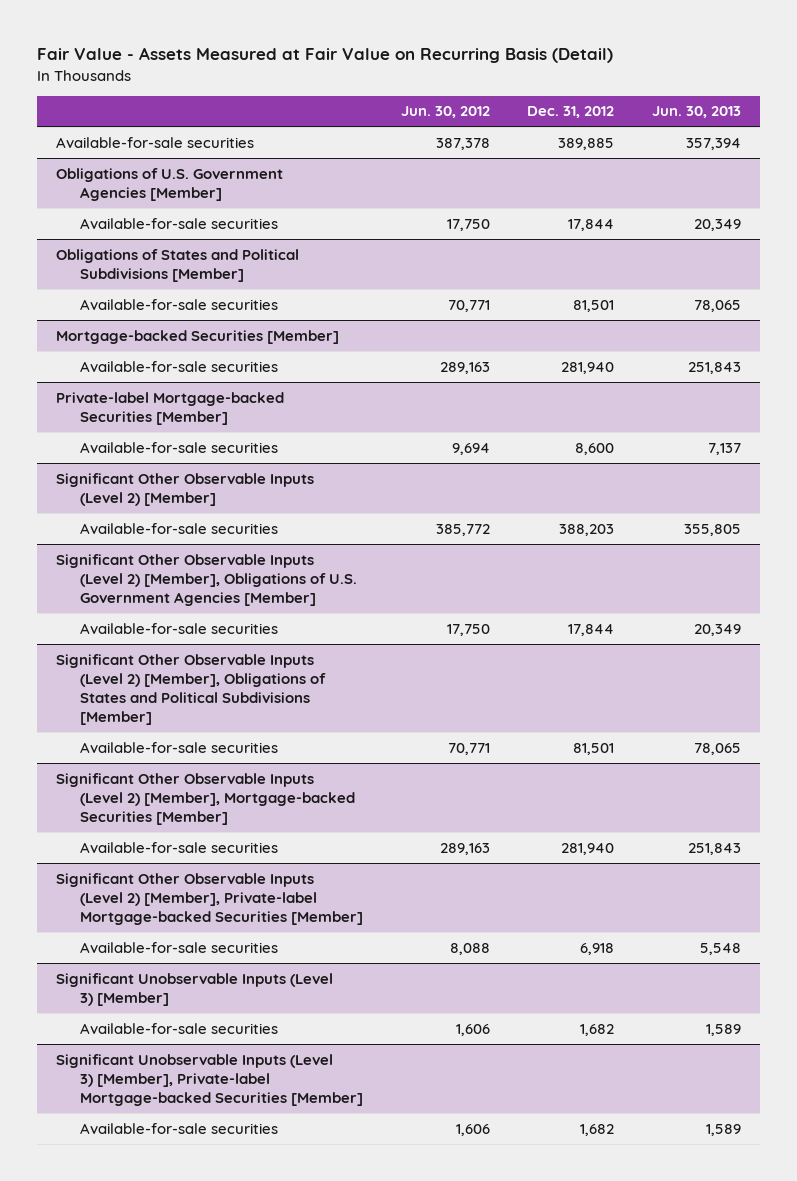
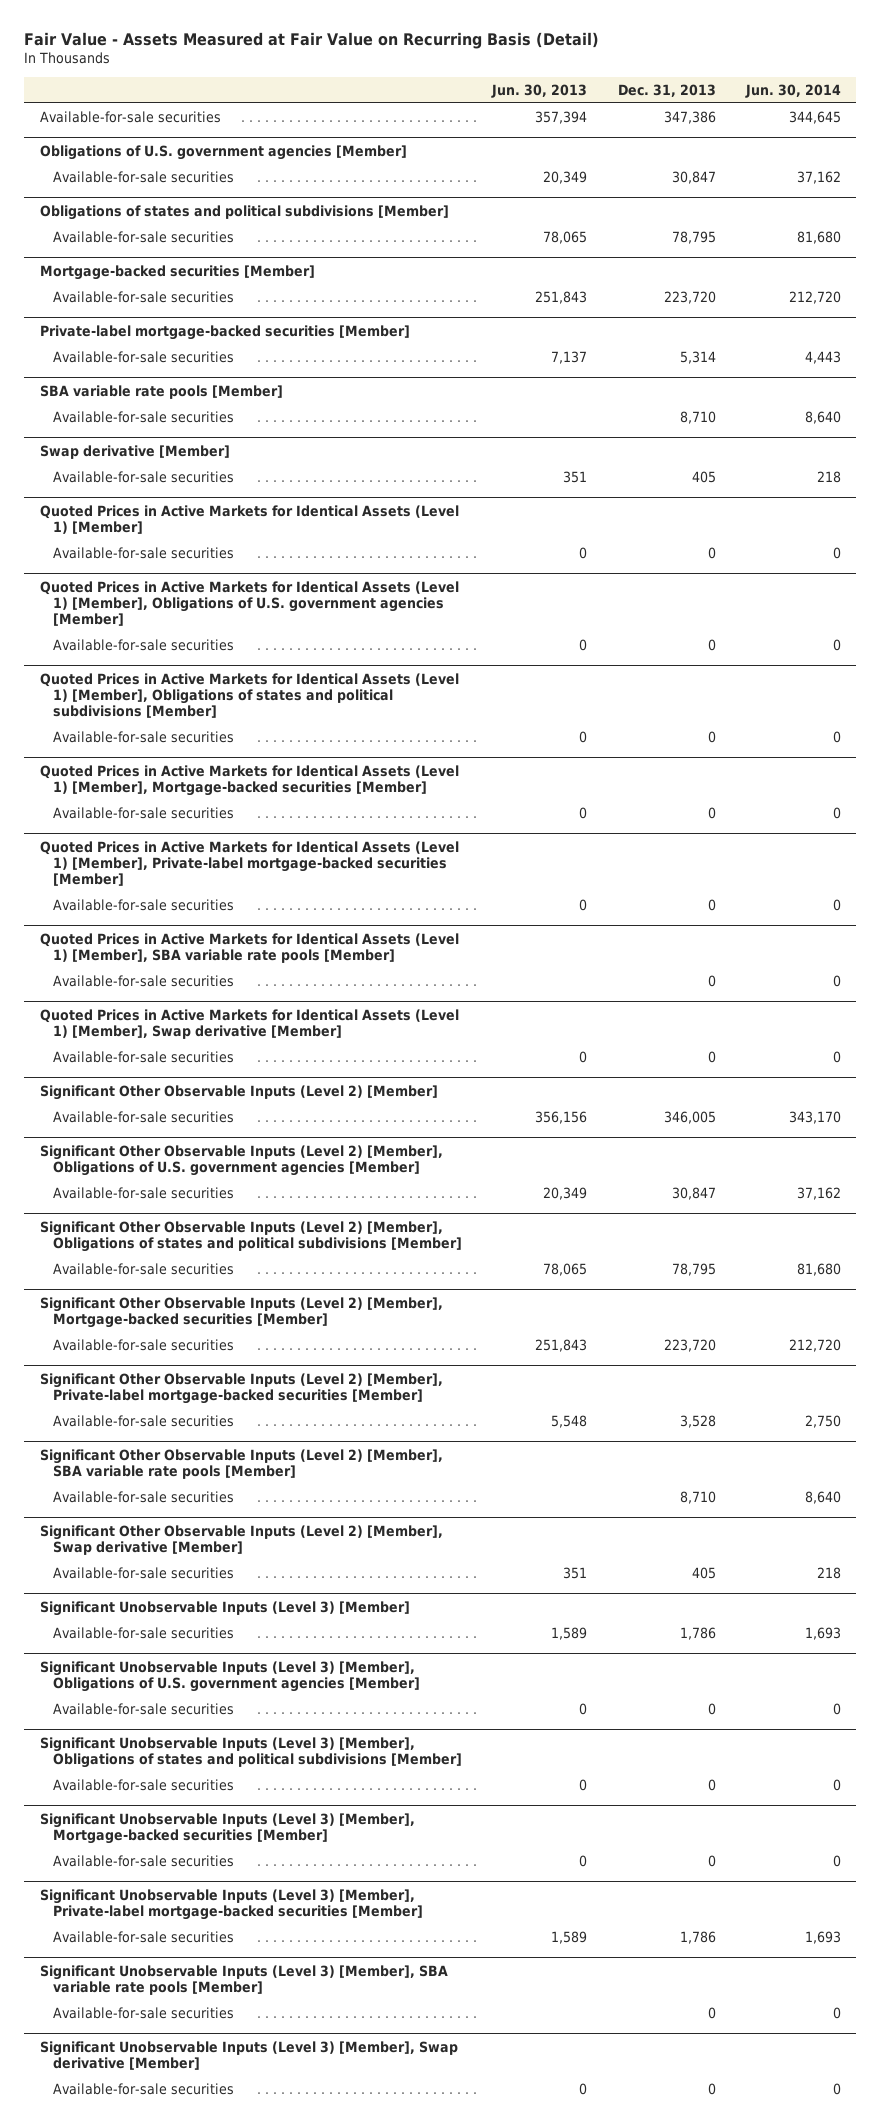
- | Jun. 30, 2012 | Dec. 31, 2012 | Jun. 30, 2013
+ | Jun. 30, 2013 | Dec. 31, 2013 | Jun. 30, 2014
- Obligations of U.S. Government Agencies [Member]
+ Obligations of U.S. government agencies [Member]
- Obligations of States and Political Subdivisions [Member]
+ Obligations of states and political subdivisions [Member]
- Mortgage-backed Securities [Member]
+ Mortgage-backed securities [Member]
- Private-label Mortgage-backed Securities [Member]
+ Private-label mortgage-backed securities [Member]
+ SBA variable rate pools [Member]
+ Available-for-sale securities | | 8,710 | 8,640
+ Swap derivative [Member]
+ Available-for-sale securities | 351 | 405 | 218
+ Quoted Prices in Active Markets for Identical Assets (Level 1) [Member]
+ Available-for-sale securities | 0 | 0 | 0
+ Quoted Prices in Active Markets for Identical Assets (Level 1) [Member], Obligations of U.S. government agencies [Member]
+ Available-for-sale securities | 0 | 0 | 0
+ Quoted Prices in Active Markets for Identical Assets (Level 1) [Member], Obligations of states and political subdivisions [Member]
+ Available-for-sale securities | 0 | 0 | 0
+ Quoted Prices in Active Markets for Identical Assets (Level 1) [Member], Mortgage-backed securities [Member]
+ Available-for-sale securities | 0 | 0 | 0
+ Quoted Prices in Active Markets for Identical Assets (Level 1) [Member], Private-label mortgage-backed securities [Member]
+ Available-for-sale securities | 0 | 0 | 0
+ Quoted Prices in Active Markets for Identical Assets (Level 1) [Member], SBA variable rate pools [Member]
+ Available-for-sale securities | | 0 | 0
+ Quoted Prices in Active Markets for Identical Assets (Level 1) [Member], Swap derivative [Member]
+ Available-for-sale securities | 0 | 0 | 0
@ Significant Other Observable Inputs (Level 2) [Member]
- Available-for-sale securities | 385,772 | 388,203 | 355,805
- Significant Other Observable Inputs (Level 2) [Member], Obligations of U.S. Government Agencies [Member]
@ Significant Other Observable Inputs (Level 2) [Member]
+ Available-for-sale securities | 356,156 | 346,005 | 343,170
+ Significant Other Observable Inputs (Level 2) [Member], Obligations of U.S. government agencies [Member]
- Significant Other Observable Inputs (Level 2) [Member], Obligations of States and Political Subdivisions [Member]
+ Significant Other Observable Inputs (Level 2) [Member], Obligations of states and political subdivisions [Member]
- Significant Other Observable Inputs (Level 2) [Member], Mortgage-backed Securities [Member]
+ Significant Other Observable Inputs (Level 2) [Member], Mortgage-backed securities [Member]
- Significant Other Observable Inputs (Level 2) [Member], Private-label Mortgage-backed Securities [Member]
+ Significant Other Observable Inputs (Level 2) [Member], Private-label mortgage-backed securities [Member]
+ Significant Other Observable Inputs (Level 2) [Member], SBA variable rate pools [Member]
+ Available-for-sale securities | | 8,710 | 8,640
+ Significant Other Observable Inputs (Level 2) [Member], Swap derivative [Member]
+ Available-for-sale securities | 351 | 405 | 218
- Significant Unobservable Inputs (Level 3) [Member], Private-label Mortgage-backed Securities [Member]
+ Significant Unobservable Inputs (Level 3) [Member], Obligations of U.S. government agencies [Member]
+ Available-for-sale securities | 0 | 0 | 0
+ Significant Unobservable Inputs (Level 3) [Member], Obligations of states and political subdivisions [Member]
+ Available-for-sale securities | 0 | 0 | 0
+ Significant Unobservable Inputs (Level 3) [Member], Mortgage-backed securities [Member]
+ Available-for-sale securities | 0 | 0 | 0
+ Significant Unobservable Inputs (Level 3) [Member], Private-label mortgage-backed securities [Member]
+ Significant Unobservable Inputs (Level 3) [Member], SBA variable rate pools [Member]
+ Available-for-sale securities | | 0 | 0
+ Significant Unobservable Inputs (Level 3) [Member], Swap derivative [Member]
+ Available-for-sale securities | 0 | 0 | 0

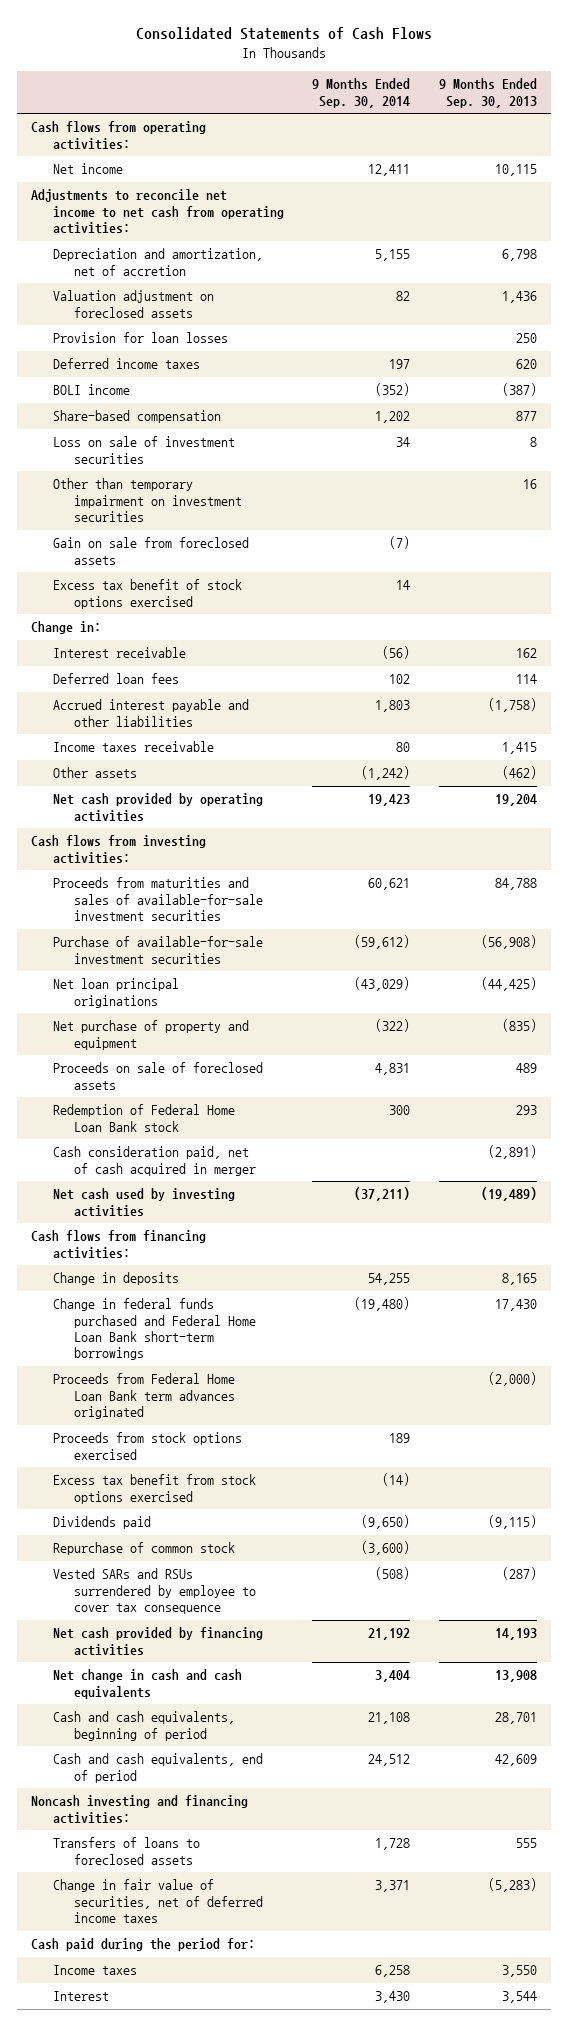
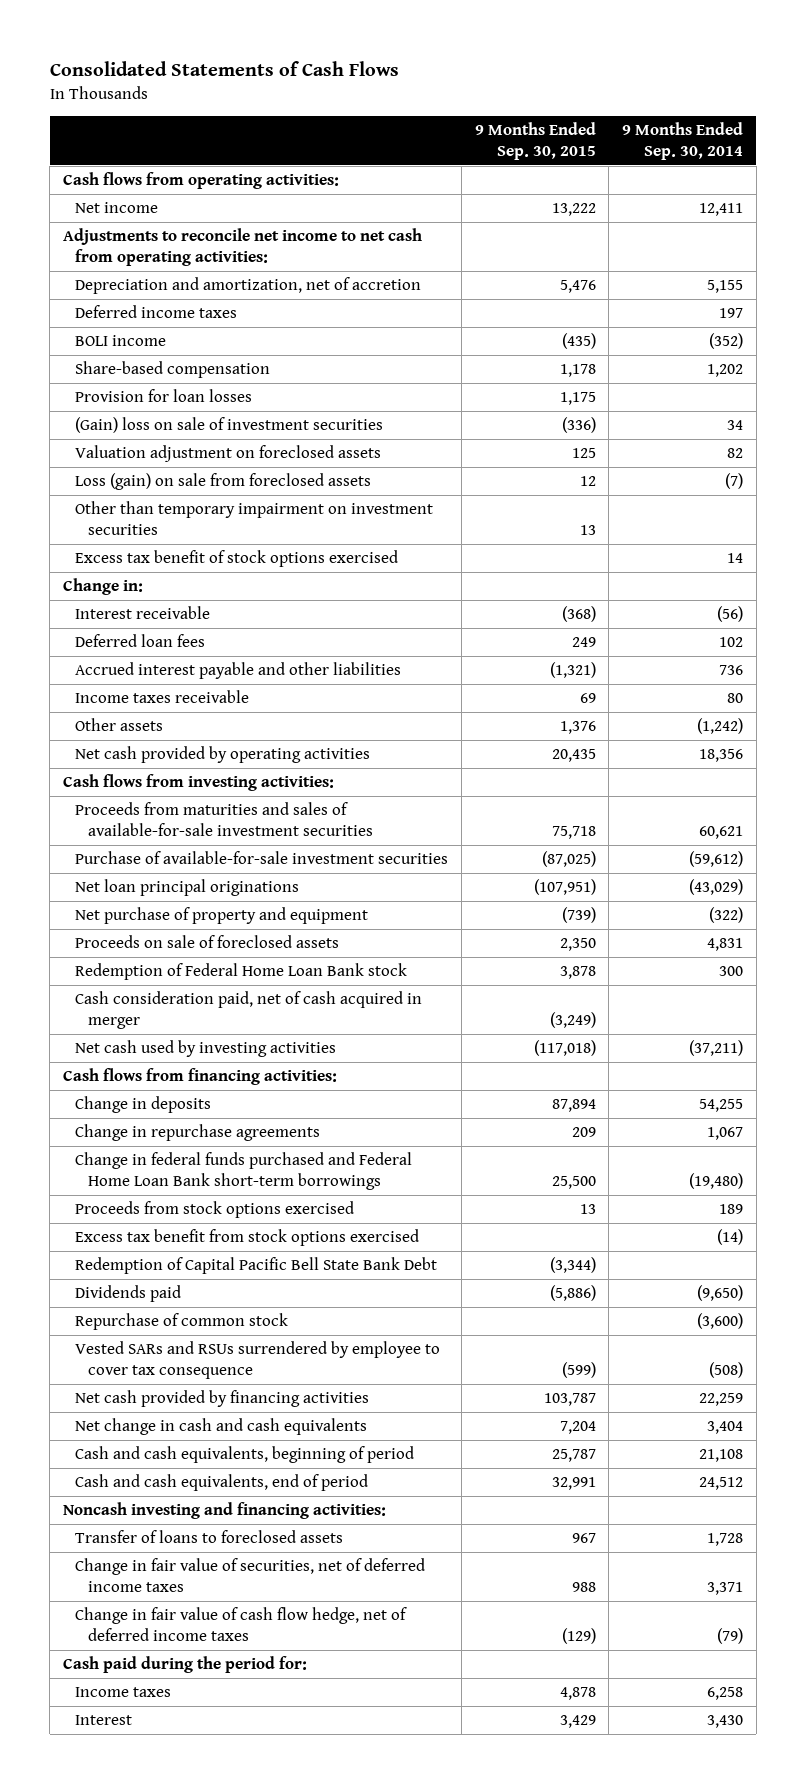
- | 9 Months Ended Sep. 30, 2014 | 9 Months Ended Sep. 30, 2013
+ | 9 Months Ended Sep. 30, 2015 | 9 Months Ended Sep. 30, 2014
- Loss on sale of investment securities | 34 | 8
moved down: Provision for loan losses | 1,175 |
+ (Gain) loss on sale of investment securities | (336) | 34
moved down: Valuation adjustment on foreclosed assets | 125 | 82
+ Loss (gain) on sale from foreclosed assets | 12 | (7)
- Gain on sale from foreclosed assets | (7) |
- Accrued interest payable and other liabilities | 1,803 | (1,758)
+ Accrued interest payable and other liabilities | (1,321) | 736
- Net cash provided by operating activities | 19,423 | 19,204
+ Net cash provided by operating activities | 20,435 | 18,356
+ Change in repurchase agreements | 209 | 1,067
- Proceeds from Federal Home Loan Bank term advances originated | | (2,000)
+ Redemption of Capital Pacific Bell State Bank Debt | (3,344) |
- Net cash provided by financing activities | 21,192 | 14,193
+ Net cash provided by financing activities | 103,787 | 22,259
- Transfers of loans to foreclosed assets | 1,728 | 555
+ Transfer of loans to foreclosed assets | 967 | 1,728
+ Change in fair value of cash flow hedge, net of deferred income taxes | (129) | (79)

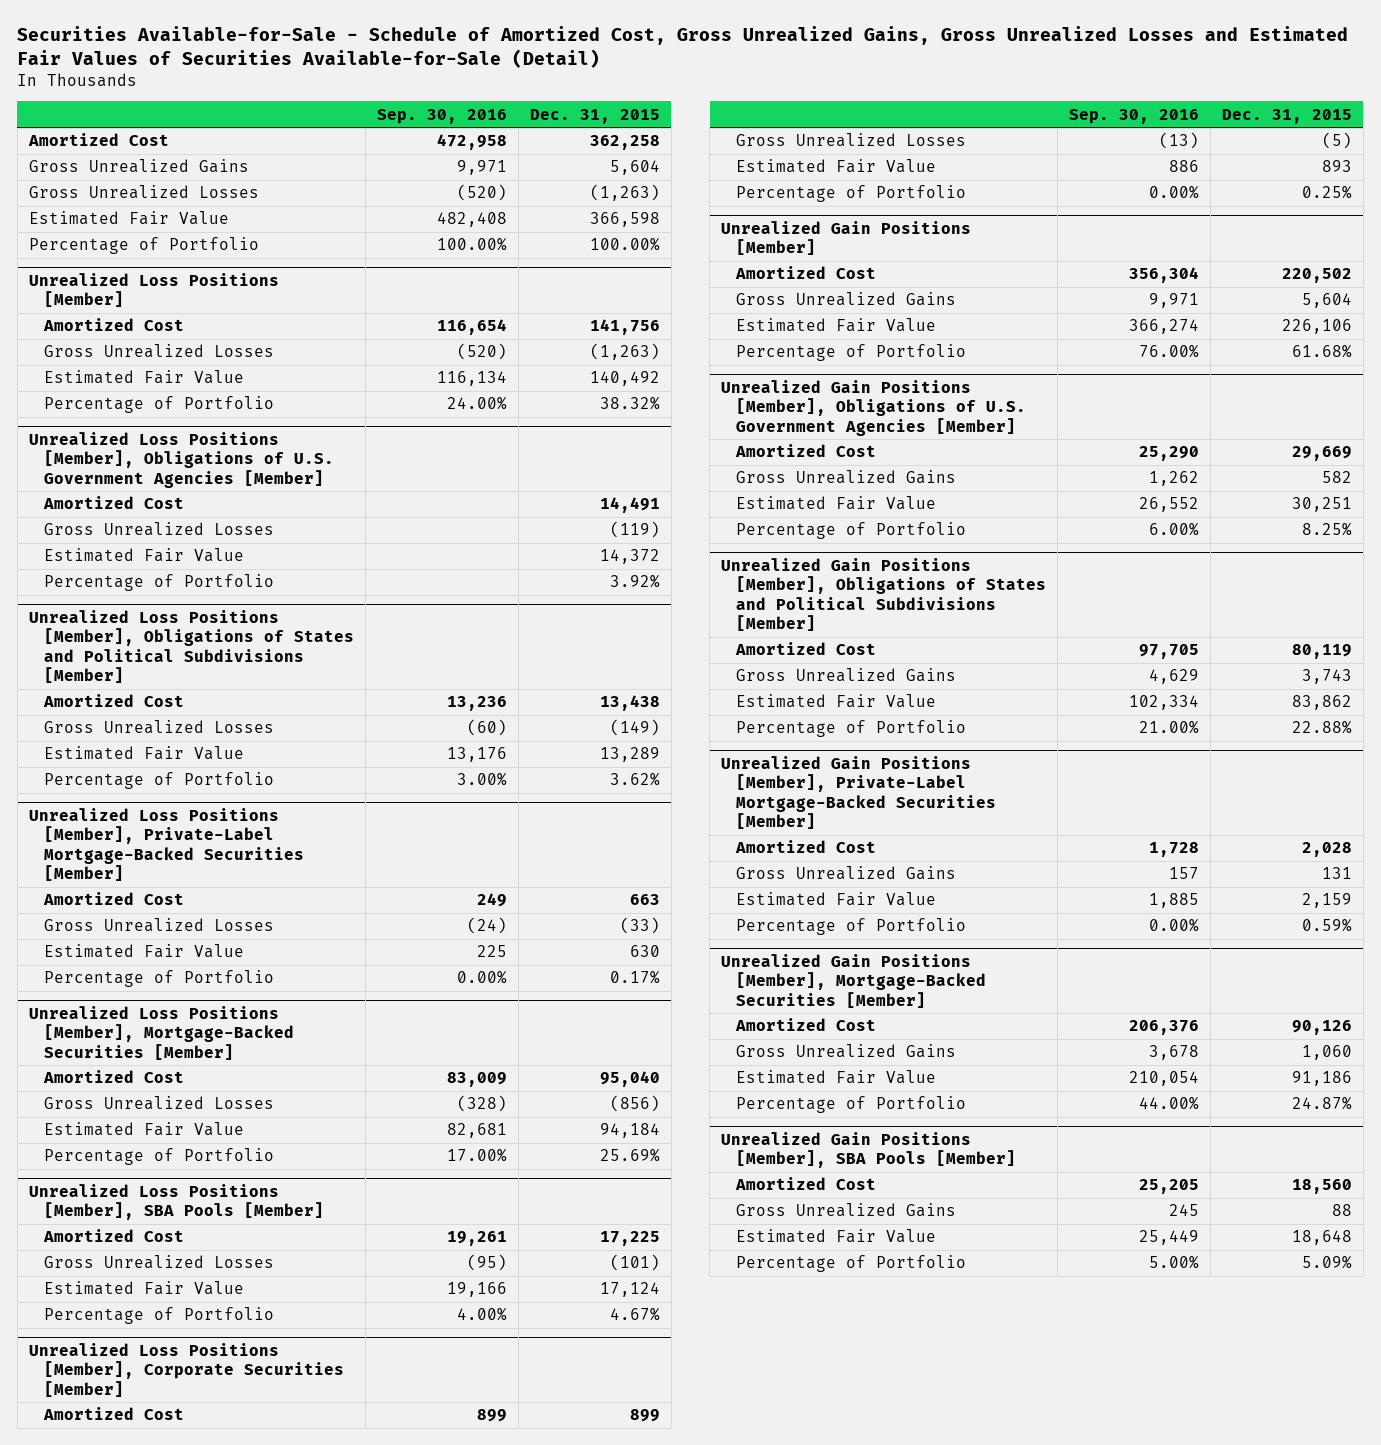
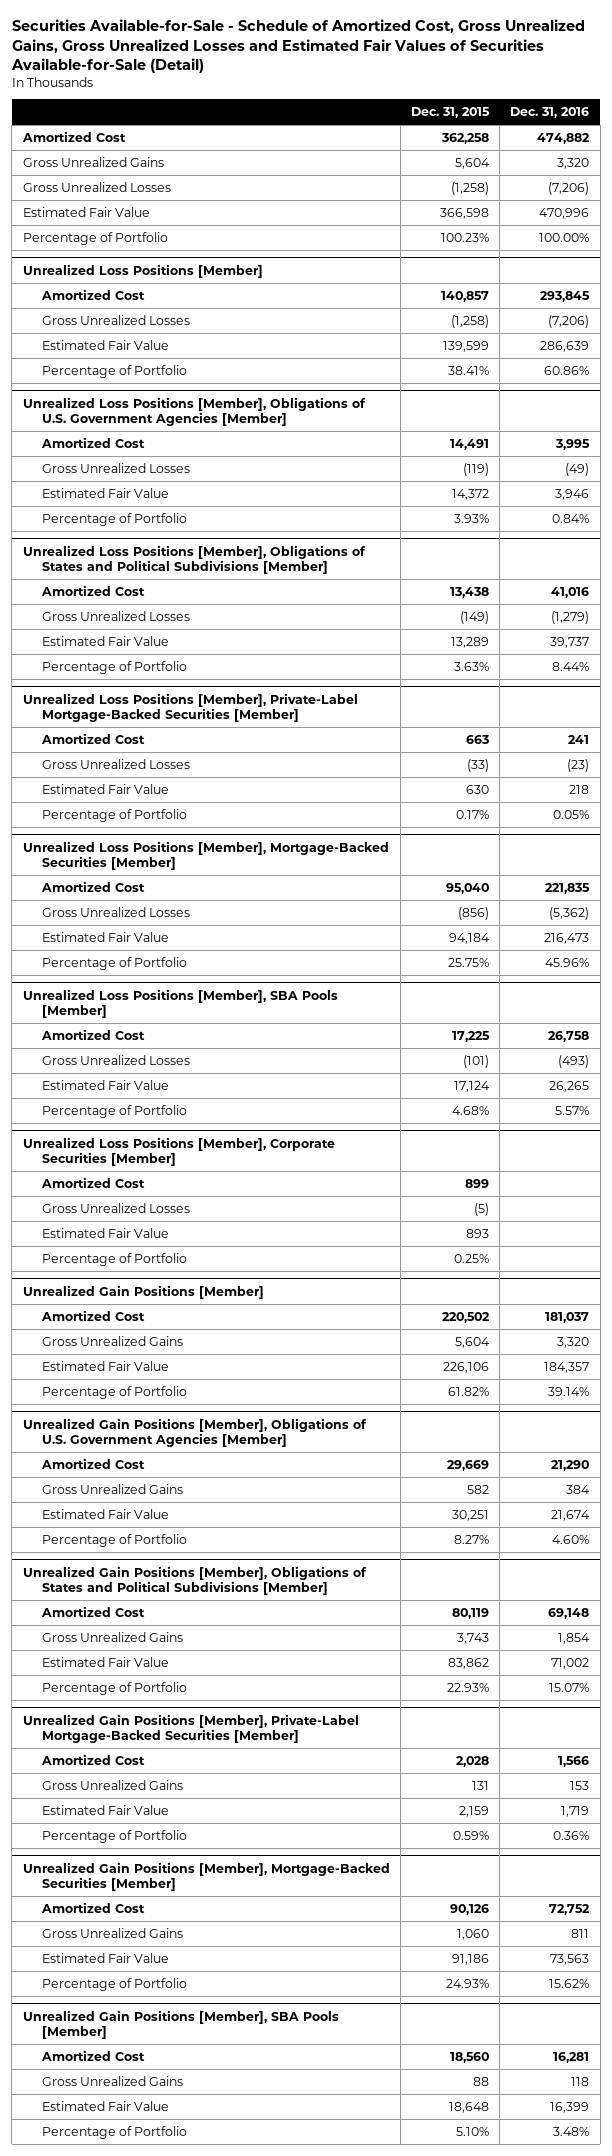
- | Sep. 30, 2016 | Dec. 31, 2015
+ | Dec. 31, 2015 | Dec. 31, 2016
- Gross Unrealized Losses | (520) | (1,263)
+ Gross Unrealized Losses | (1,258) | (7,206)
- Percentage of Portfolio | 100.00% | 100.00%
+ Percentage of Portfolio | 100.23% | 100.00%
@ Unrealized Loss Positions [Member]
- Amortized Cost | 116,654 | 141,756
- Gross Unrealized Losses | (520) | (1,263)
- Estimated Fair Value | 116,134 | 140,492
- Percentage of Portfolio | 24.00% | 38.32%
+ Amortized Cost | 140,857 | 293,845
+ Gross Unrealized Losses | (1,258) | (7,206)
+ Estimated Fair Value | 139,599 | 286,639
+ Percentage of Portfolio | 38.41% | 60.86%
@ Unrealized Loss Positions [Member], Obligations of U.S. Government Agencies [Member]
- Percentage of Portfolio | | 3.92%
+ Percentage of Portfolio | 3.93% | 0.84%
@ Unrealized Loss Positions [Member], Obligations of States and Political Subdivisions [Member]
- Percentage of Portfolio | 3.00% | 3.62%
+ Percentage of Portfolio | 3.63% | 8.44%
@ Unrealized Loss Positions [Member], Mortgage-Backed Securities [Member]
- Percentage of Portfolio | 17.00% | 25.69%
+ Percentage of Portfolio | 25.75% | 45.96%
@ Unrealized Loss Positions [Member], SBA Pools [Member]
- Percentage of Portfolio | 4.00% | 4.67%
+ Percentage of Portfolio | 4.68% | 5.57%
@ Unrealized Gain Positions [Member]
- Percentage of Portfolio | 76.00% | 61.68%
+ Percentage of Portfolio | 61.82% | 39.14%
@ Unrealized Gain Positions [Member], Obligations of U.S. Government Agencies [Member]
- Percentage of Portfolio | 6.00% | 8.25%
+ Percentage of Portfolio | 8.27% | 4.60%
@ Unrealized Gain Positions [Member], Obligations of States and Political Subdivisions [Member]
- Percentage of Portfolio | 21.00% | 22.88%
+ Percentage of Portfolio | 22.93% | 15.07%
@ Unrealized Gain Positions [Member], Mortgage-Backed Securities [Member]
- Percentage of Portfolio | 44.00% | 24.87%
+ Percentage of Portfolio | 24.93% | 15.62%
@ Unrealized Gain Positions [Member], SBA Pools [Member]
- Percentage of Portfolio | 5.00% | 5.09%
+ Percentage of Portfolio | 5.10% | 3.48%

